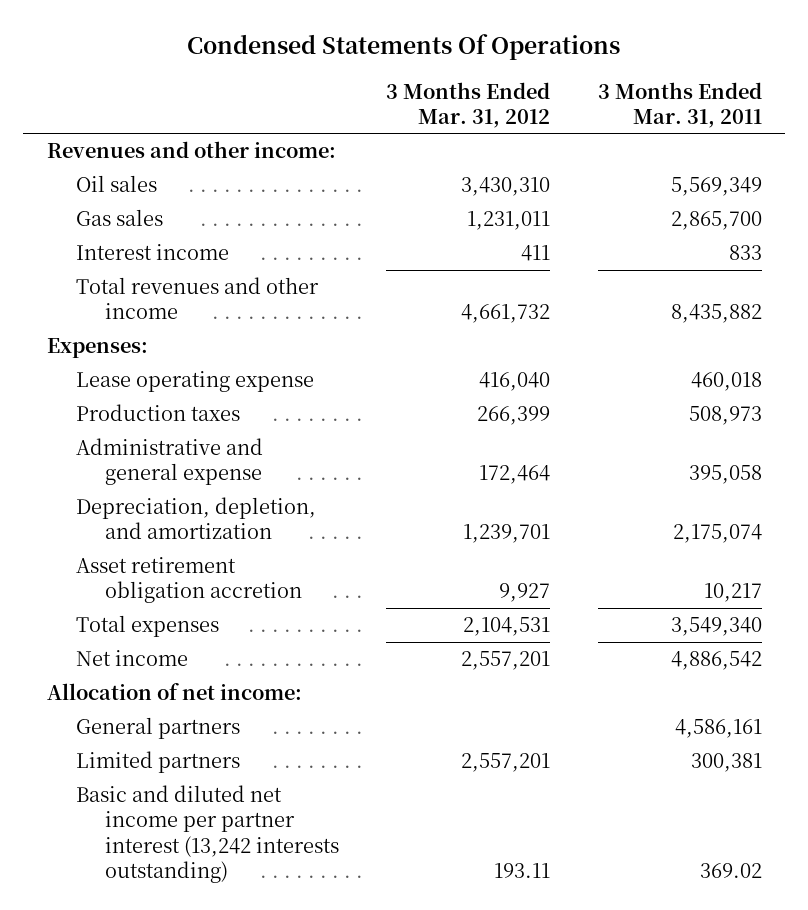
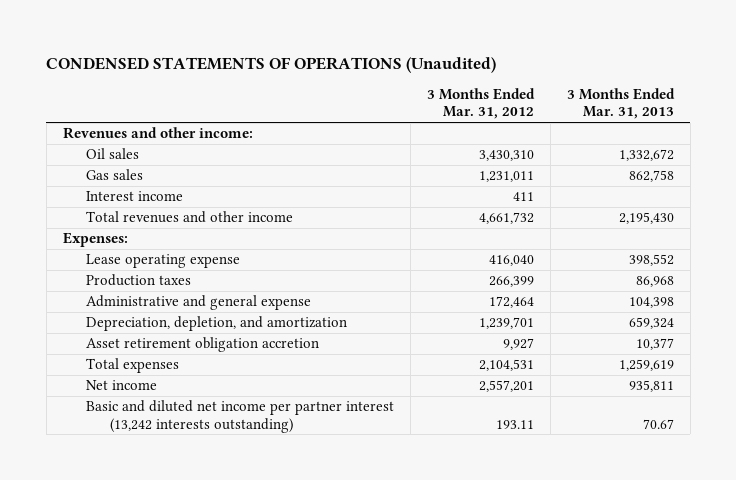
- Condensed Statements Of Operations
+ CONDENSED STATEMENTS OF OPERATIONS (Unaudited)
- | 3 Months Ended Mar. 31, 2012 | 3 Months Ended Mar. 31, 2011
+ | 3 Months Ended Mar. 31, 2012 | 3 Months Ended Mar. 31, 2013
- Allocation of net income:
- General partners | | 4,586,161
- Limited partners | 2,557,201 | 300,381

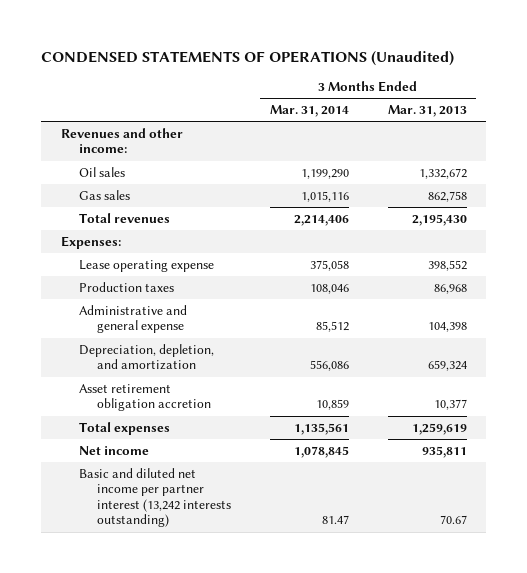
- | 3 Months Ended Mar. 31, 2012 | 3 Months Ended Mar. 31, 2013
+ | 3 Months Ended Mar. 31, 2014 | 3 Months Ended Mar. 31, 2013
- Interest income | 411 |
- Total revenues and other income | 4,661,732 | 2,195,430
+ Total revenues | 2,214,406 | 2,195,430

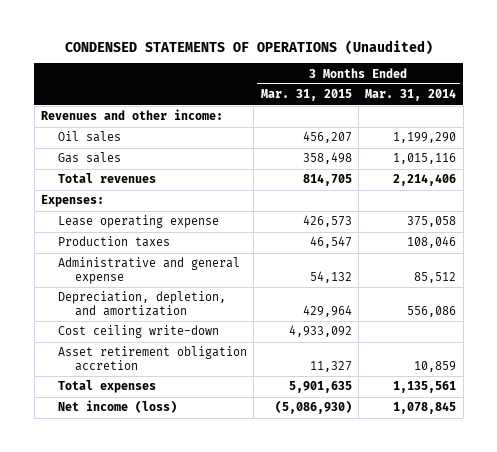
- | 3 Months Ended Mar. 31, 2014 | 3 Months Ended Mar. 31, 2013
+ | 3 Months Ended Mar. 31, 2015 | 3 Months Ended Mar. 31, 2014
+ Cost ceiling write-down | 4,933,092 |
- Net income | 1,078,845 | 935,811
- Basic and diluted net income per partner interest (13,242 interests outstanding) | 81.47 | 70.67
+ Net income (loss) | (5,086,930) | 1,078,845

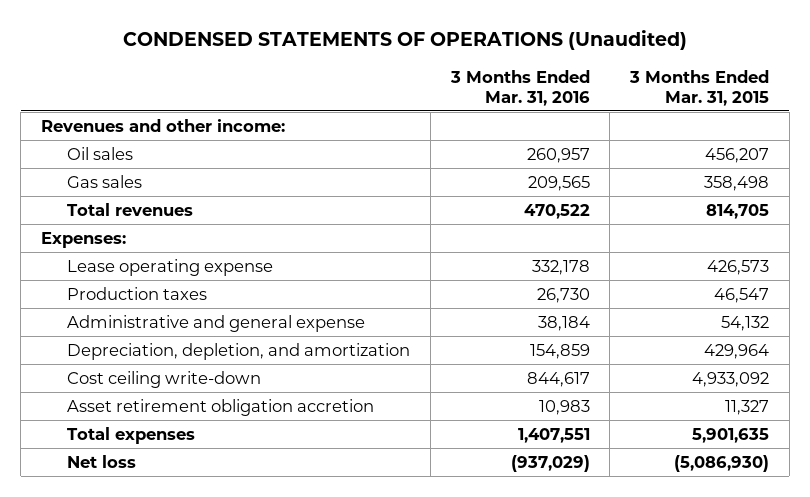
- | 3 Months Ended Mar. 31, 2015 | 3 Months Ended Mar. 31, 2014
+ | 3 Months Ended Mar. 31, 2016 | 3 Months Ended Mar. 31, 2015
- Net income (loss) | (5,086,930) | 1,078,845
+ Net loss | (937,029) | (5,086,930)

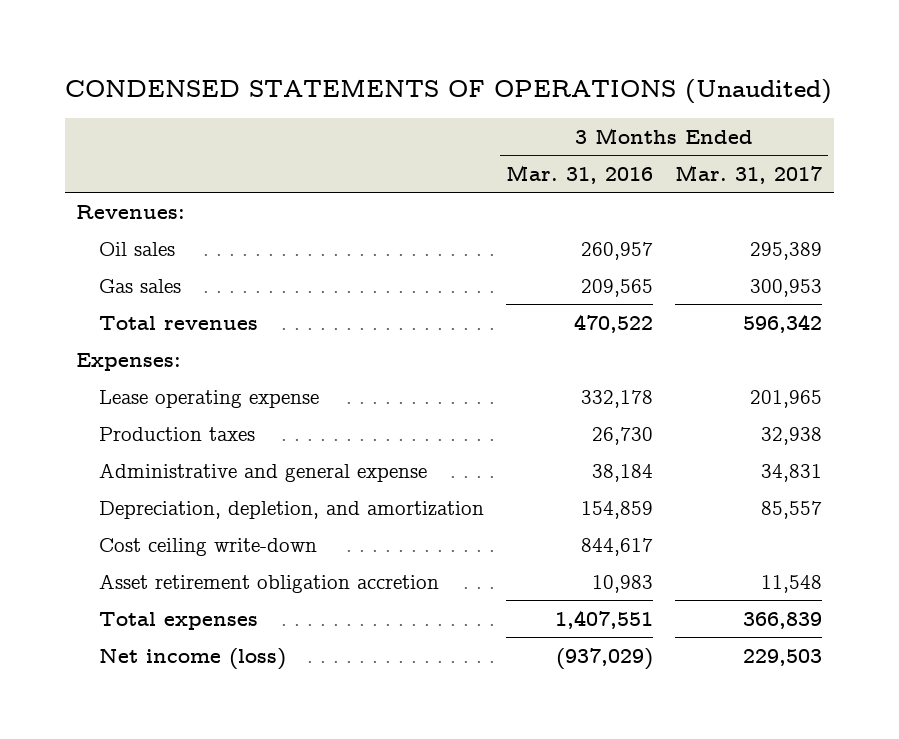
- | 3 Months Ended Mar. 31, 2016 | 3 Months Ended Mar. 31, 2015
+ | 3 Months Ended Mar. 31, 2016 | 3 Months Ended Mar. 31, 2017
- Revenues and other income:
+ Revenues:
- Net loss | (937,029) | (5,086,930)
+ Net income (loss) | (937,029) | 229,503

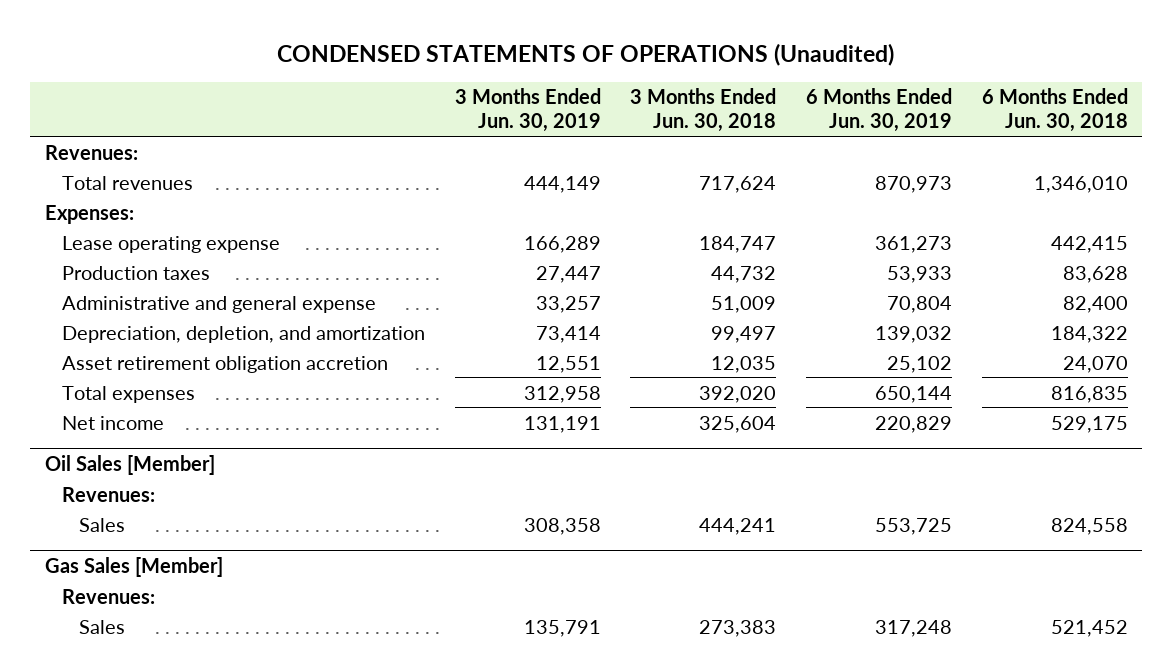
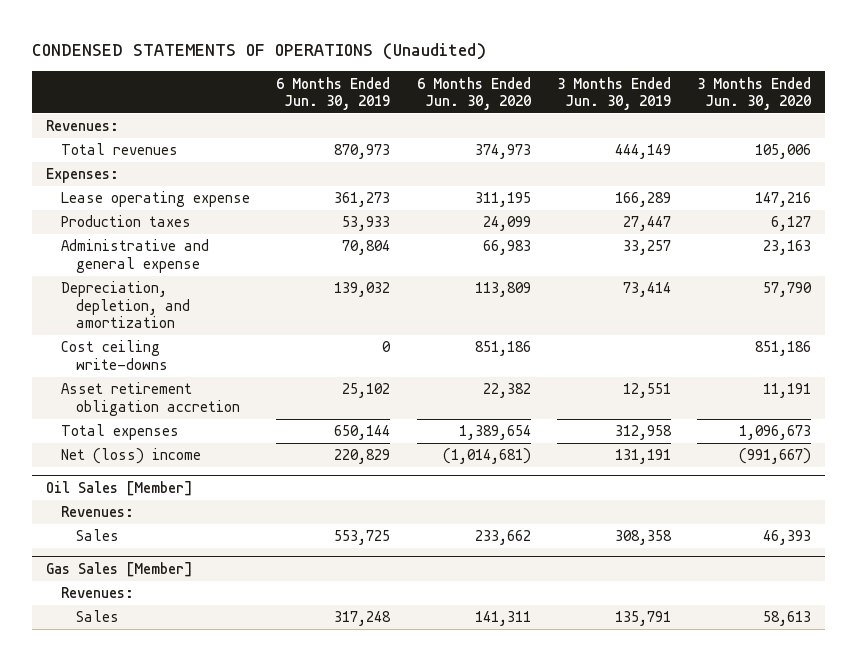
- | 3 Months Ended Jun. 30, 2019 | 3 Months Ended Jun. 30, 2018 | 6 Months Ended Jun. 30, 2019 | 6 Months Ended Jun. 30, 2018
+ | 6 Months Ended Jun. 30, 2019 | 6 Months Ended Jun. 30, 2020 | 3 Months Ended Jun. 30, 2019 | 3 Months Ended Jun. 30, 2020
+ Cost ceiling write-downs | 0 | 851,186 | | 851,186
- Net income | 131,191 | 325,604 | 220,829 | 529,175
+ Net (loss) income | 220,829 | (1,014,681) | 131,191 | (991,667)

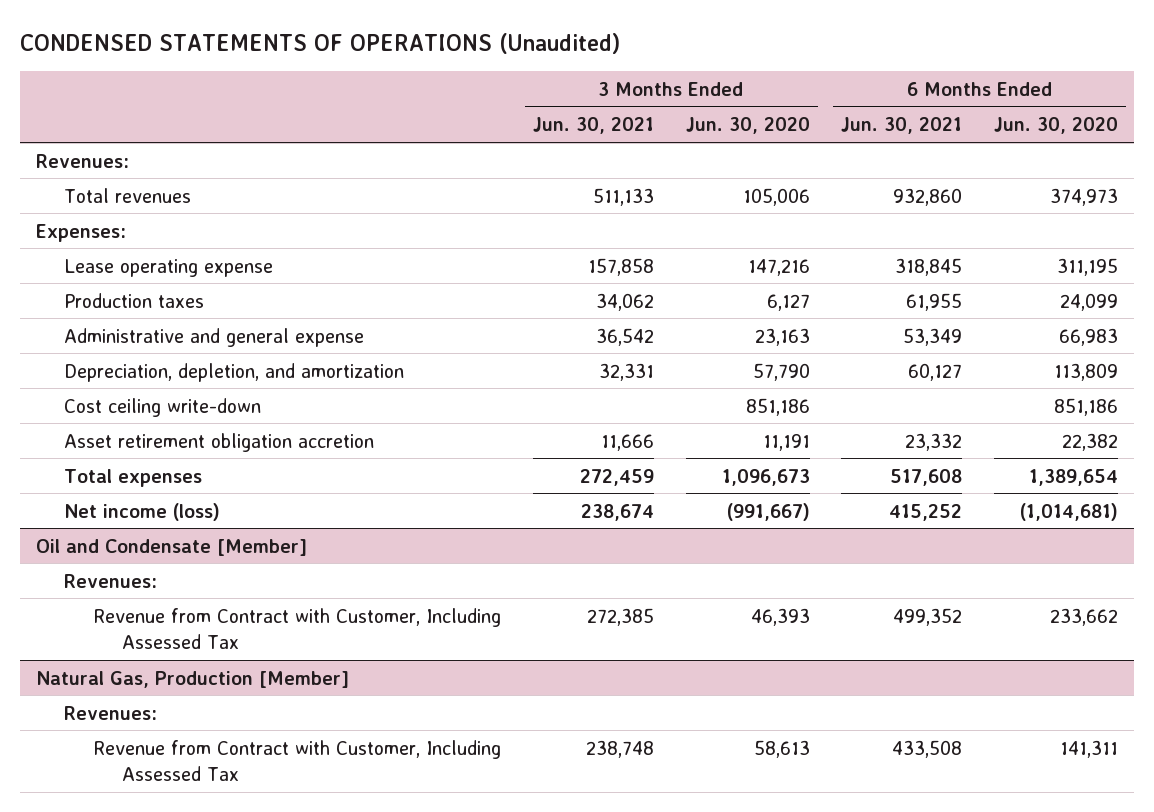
- | 6 Months Ended Jun. 30, 2019 | 6 Months Ended Jun. 30, 2020 | 3 Months Ended Jun. 30, 2019 | 3 Months Ended Jun. 30, 2020
+ | 3 Months Ended Jun. 30, 2021 | 3 Months Ended Jun. 30, 2020 | 6 Months Ended Jun. 30, 2021 | 6 Months Ended Jun. 30, 2020
- Cost ceiling write-downs | 0 | 851,186 | | 851,186
+ Cost ceiling write-down | | 851,186 | | 851,186
- Net (loss) income | 220,829 | (1,014,681) | 131,191 | (991,667)
- Oil Sales [Member]
+ Net income (loss) | 238,674 | (991,667) | 415,252 | (1,014,681)
+ Oil and Condensate [Member]
- Sales | 553,725 | 233,662 | 308,358 | 46,393
- Gas Sales [Member]
+ Revenue from Contract with Customer, Including Assessed Tax | 272,385 | 46,393 | 499,352 | 233,662
+ Natural Gas, Production [Member]
- Sales | 317,248 | 141,311 | 135,791 | 58,613
+ Revenue from Contract with Customer, Including Assessed Tax | 238,748 | 58,613 | 433,508 | 141,311

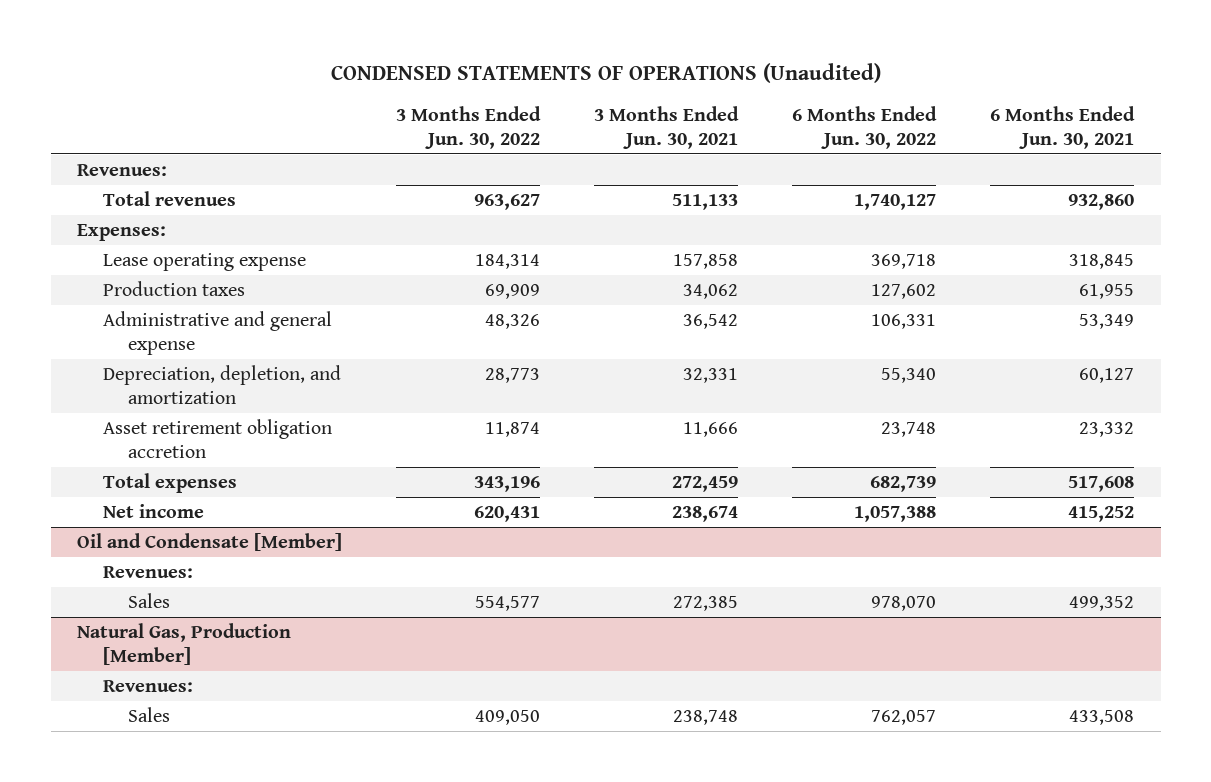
- | 3 Months Ended Jun. 30, 2021 | 3 Months Ended Jun. 30, 2020 | 6 Months Ended Jun. 30, 2021 | 6 Months Ended Jun. 30, 2020
+ | 3 Months Ended Jun. 30, 2022 | 3 Months Ended Jun. 30, 2021 | 6 Months Ended Jun. 30, 2022 | 6 Months Ended Jun. 30, 2021
- Cost ceiling write-down | | 851,186 | | 851,186
- Net income (loss) | 238,674 | (991,667) | 415,252 | (1,014,681)
+ Net income | 620,431 | 238,674 | 1,057,388 | 415,252
@ Oil and Condensate [Member]
- Revenue from Contract with Customer, Including Assessed Tax | 272,385 | 46,393 | 499,352 | 233,662
+ Sales | 554,577 | 272,385 | 978,070 | 499,352
@ Natural Gas, Production [Member]
- Revenue from Contract with Customer, Including Assessed Tax | 238,748 | 58,613 | 433,508 | 141,311
+ Sales | 409,050 | 238,748 | 762,057 | 433,508

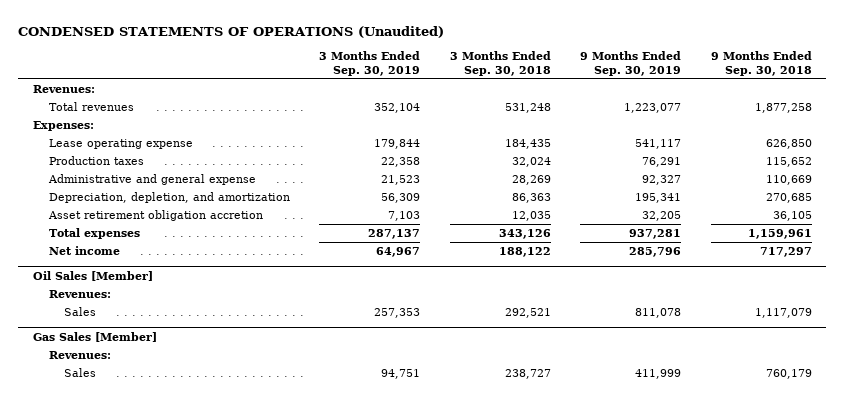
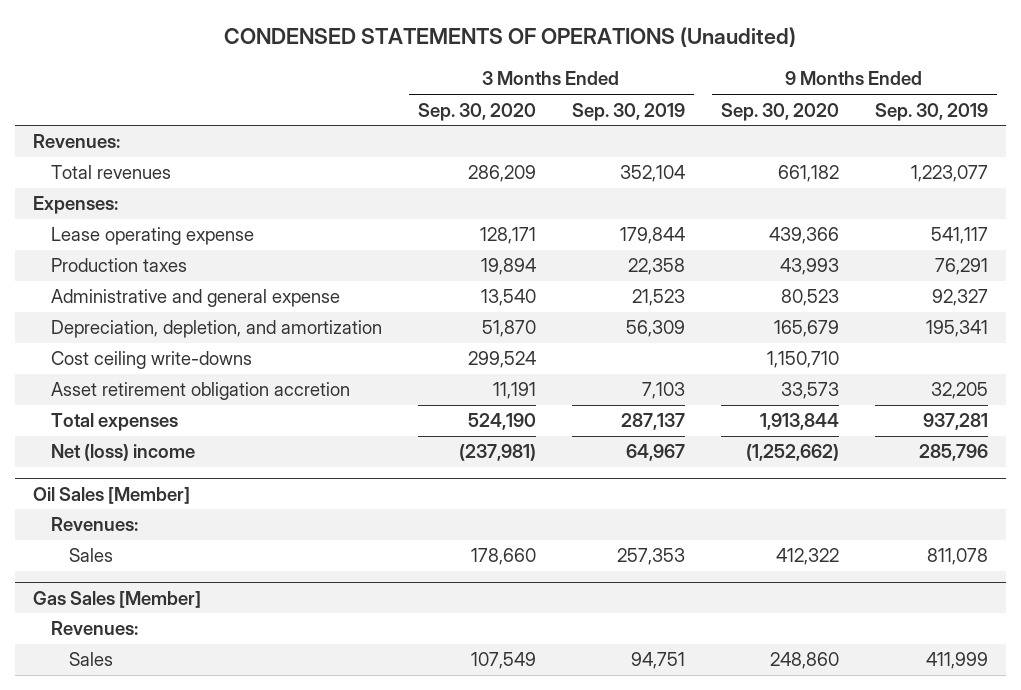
- | 3 Months Ended Sep. 30, 2019 | 3 Months Ended Sep. 30, 2018 | 9 Months Ended Sep. 30, 2019 | 9 Months Ended Sep. 30, 2018
+ | 3 Months Ended Sep. 30, 2020 | 3 Months Ended Sep. 30, 2019 | 9 Months Ended Sep. 30, 2020 | 9 Months Ended Sep. 30, 2019
+ Cost ceiling write-downs | 299,524 | | 1,150,710 |
- Net income | 64,967 | 188,122 | 285,796 | 717,297
+ Net (loss) income | (237,981) | 64,967 | (1,252,662) | 285,796

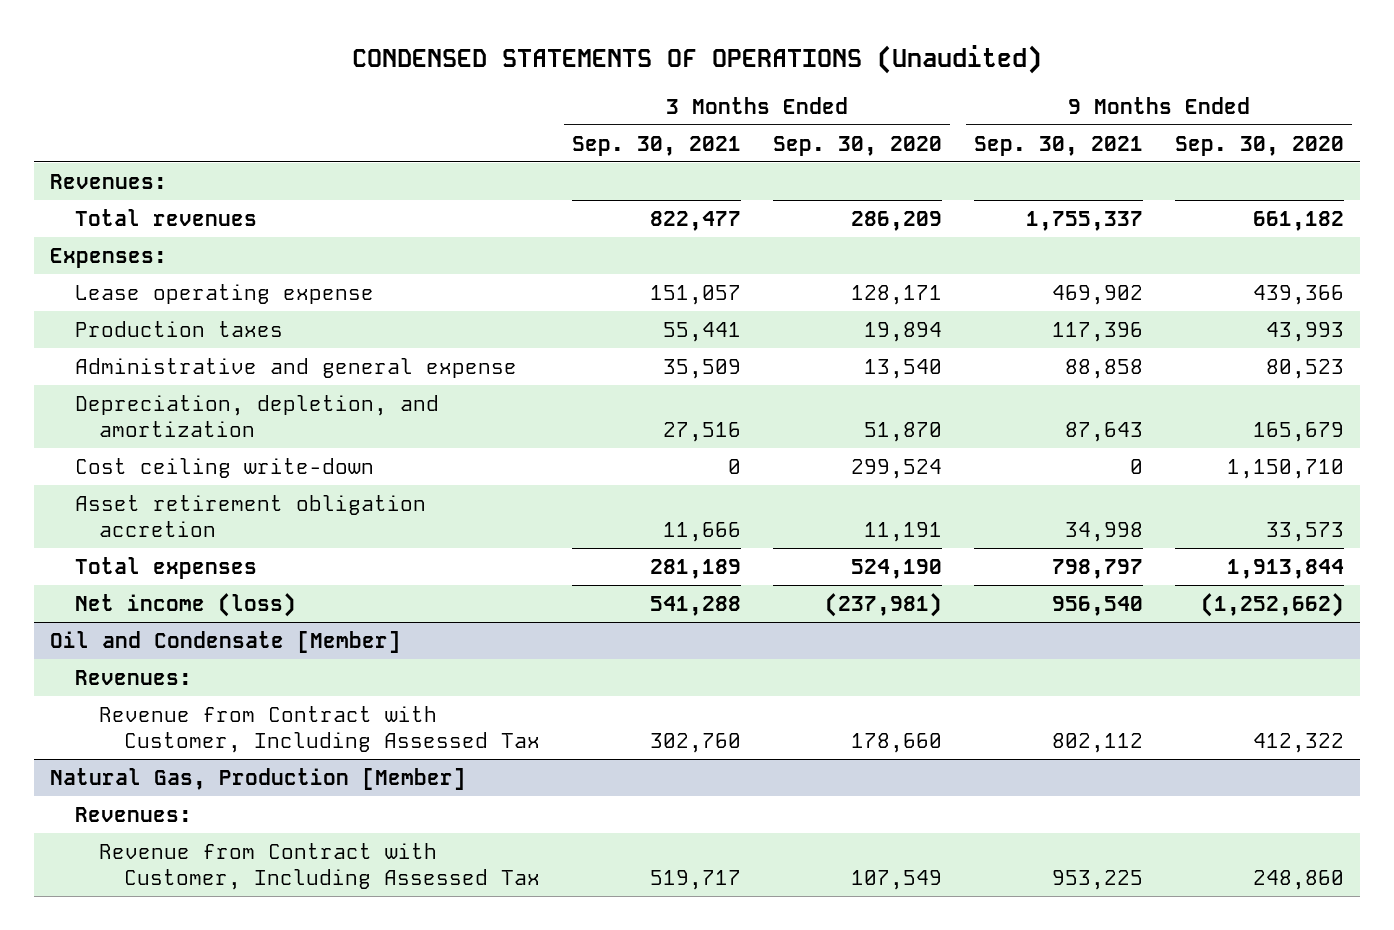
- | 3 Months Ended Sep. 30, 2020 | 3 Months Ended Sep. 30, 2019 | 9 Months Ended Sep. 30, 2020 | 9 Months Ended Sep. 30, 2019
+ | 3 Months Ended Sep. 30, 2021 | 3 Months Ended Sep. 30, 2020 | 9 Months Ended Sep. 30, 2021 | 9 Months Ended Sep. 30, 2020
- Cost ceiling write-downs | 299,524 | | 1,150,710 |
+ Cost ceiling write-down | 0 | 299,524 | 0 | 1,150,710
- Net (loss) income | (237,981) | 64,967 | (1,252,662) | 285,796
- Oil Sales [Member]
+ Net income (loss) | 541,288 | (237,981) | 956,540 | (1,252,662)
+ Oil and Condensate [Member]
- Sales | 178,660 | 257,353 | 412,322 | 811,078
- Gas Sales [Member]
+ Revenue from Contract with Customer, Including Assessed Tax | 302,760 | 178,660 | 802,112 | 412,322
+ Natural Gas, Production [Member]
- Sales | 107,549 | 94,751 | 248,860 | 411,999
+ Revenue from Contract with Customer, Including Assessed Tax | 519,717 | 107,549 | 953,225 | 248,860

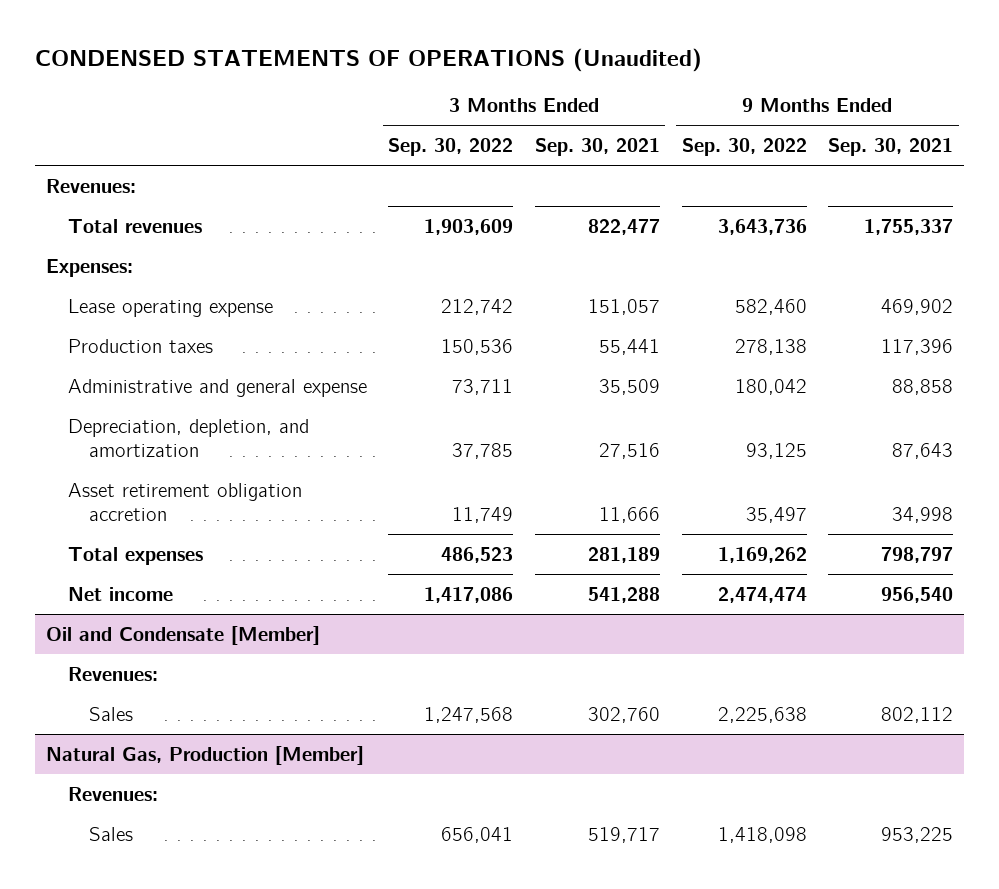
- | 3 Months Ended Sep. 30, 2021 | 3 Months Ended Sep. 30, 2020 | 9 Months Ended Sep. 30, 2021 | 9 Months Ended Sep. 30, 2020
+ | 3 Months Ended Sep. 30, 2022 | 3 Months Ended Sep. 30, 2021 | 9 Months Ended Sep. 30, 2022 | 9 Months Ended Sep. 30, 2021
- Cost ceiling write-down | 0 | 299,524 | 0 | 1,150,710
- Net income (loss) | 541,288 | (237,981) | 956,540 | (1,252,662)
+ Net income | 1,417,086 | 541,288 | 2,474,474 | 956,540
@ Oil and Condensate [Member]
- Revenue from Contract with Customer, Including Assessed Tax | 302,760 | 178,660 | 802,112 | 412,322
+ Sales | 1,247,568 | 302,760 | 2,225,638 | 802,112
@ Natural Gas, Production [Member]
- Revenue from Contract with Customer, Including Assessed Tax | 519,717 | 107,549 | 953,225 | 248,860
+ Sales | 656,041 | 519,717 | 1,418,098 | 953,225

